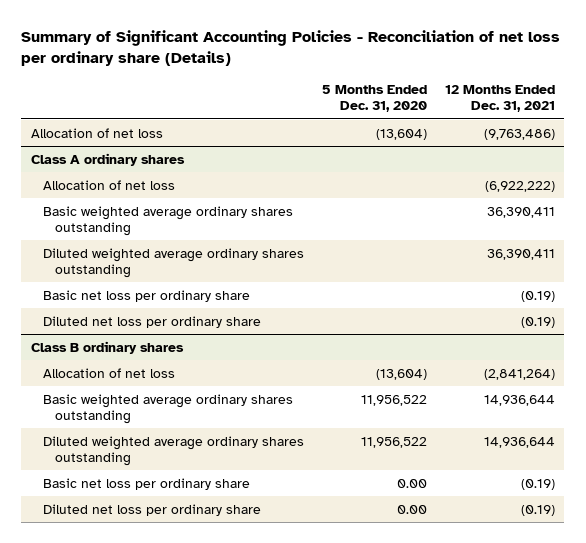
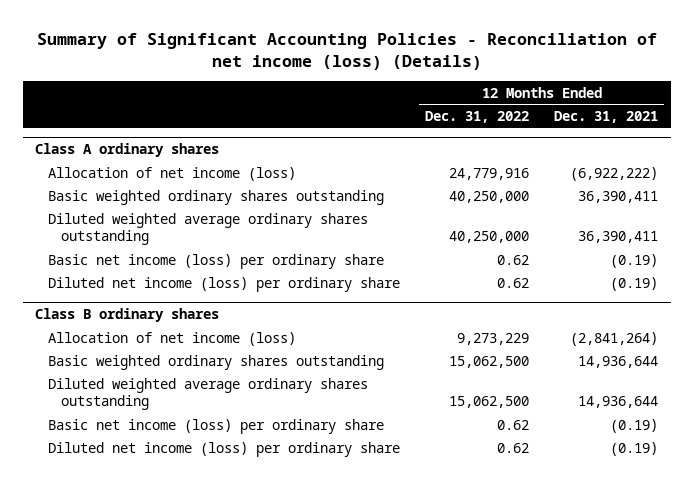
- Summary of Significant Accounting Policies - Reconciliation of net loss per ordinary share (Details)
+ Summary of Significant Accounting Policies - Reconciliation of net income (loss) (Details)
- | 5 Months Ended Dec. 31, 2020 | 12 Months Ended Dec. 31, 2021
+ | 12 Months Ended Dec. 31, 2022 | 12 Months Ended Dec. 31, 2021
- Allocation of net loss | (13,604) | (9,763,486)
@ Class A ordinary shares
- Allocation of net loss | | (6,922,222)
- Basic weighted average ordinary shares outstanding | | 36,390,411
+ Allocation of net income (loss) | 24,779,916 | (6,922,222)
+ Basic weighted ordinary shares outstanding | 40,250,000 | 36,390,411
- Basic net loss per ordinary share | | (0.19)
- Diluted net loss per ordinary share | | (0.19)
+ Basic net income (loss) per ordinary share | 0.62 | (0.19)
+ Diluted net income (loss) per ordinary share | 0.62 | (0.19)
@ Class B ordinary shares
- Allocation of net loss | (13,604) | (2,841,264)
- Basic weighted average ordinary shares outstanding | 11,956,522 | 14,936,644
+ Allocation of net income (loss) | 9,273,229 | (2,841,264)
+ Basic weighted ordinary shares outstanding | 15,062,500 | 14,936,644
- Basic net loss per ordinary share | 0.00 | (0.19)
- Diluted net loss per ordinary share | 0.00 | (0.19)
+ Basic net income (loss) per ordinary share | 0.62 | (0.19)
+ Diluted net income (loss) per ordinary share | 0.62 | (0.19)

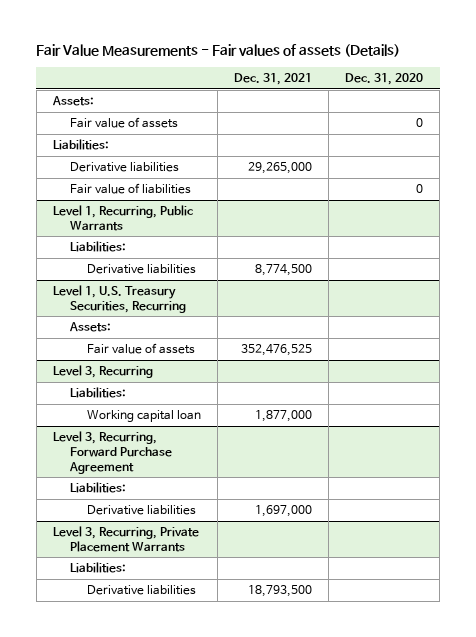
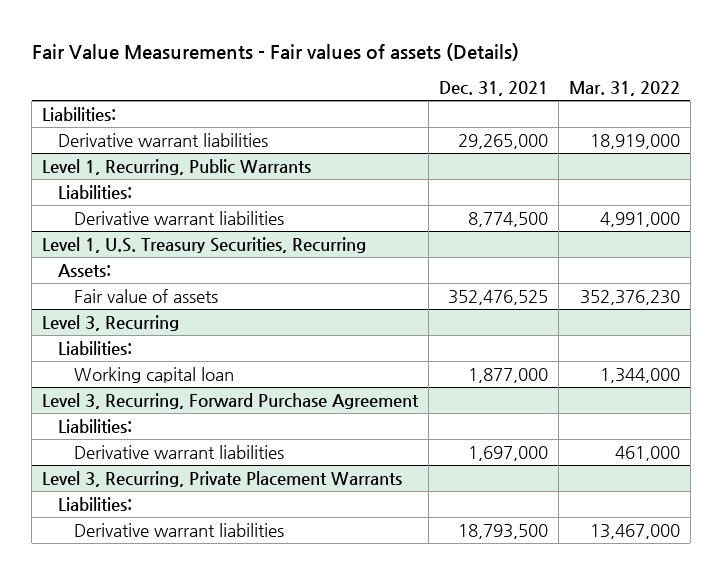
- | Dec. 31, 2021 | Dec. 31, 2020
+ | Dec. 31, 2021 | Mar. 31, 2022
- Assets:
- Fair value of assets | | 0
- Derivative liabilities | 29,265,000 |
- Fair value of liabilities | | 0
+ Derivative warrant liabilities | 29,265,000 | 18,919,000
@ Level 1, Recurring, Public Warrants
- Derivative liabilities | 8,774,500 |
+ Derivative warrant liabilities | 8,774,500 | 4,991,000
@ Level 3, Recurring, Forward Purchase Agreement
- Derivative liabilities | 1,697,000 |
+ Derivative warrant liabilities | 1,697,000 | 461,000
@ Level 3, Recurring, Private Placement Warrants
- Derivative liabilities | 18,793,500 |
+ Derivative warrant liabilities | 18,793,500 | 13,467,000

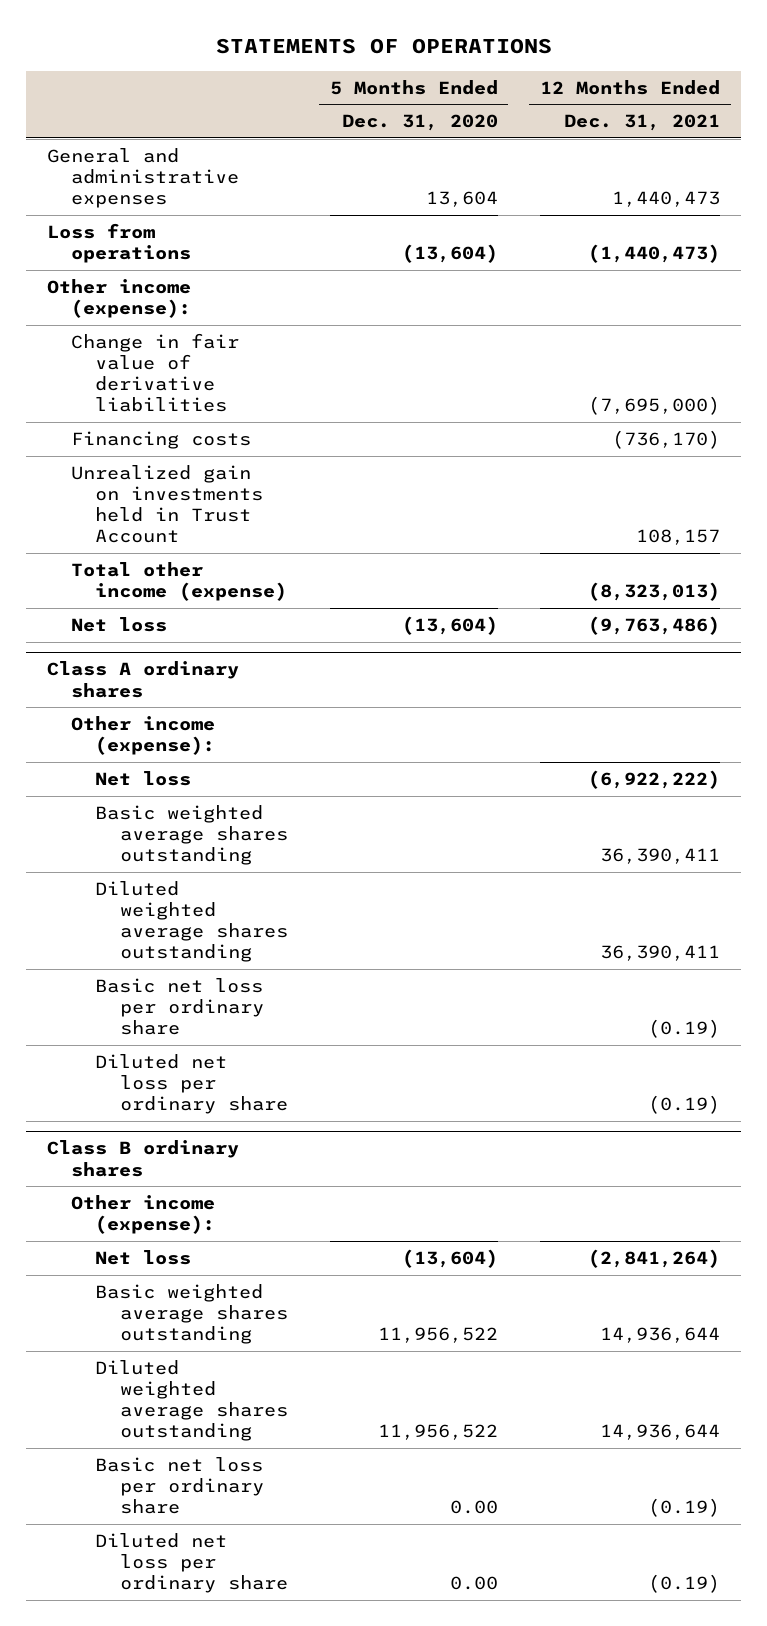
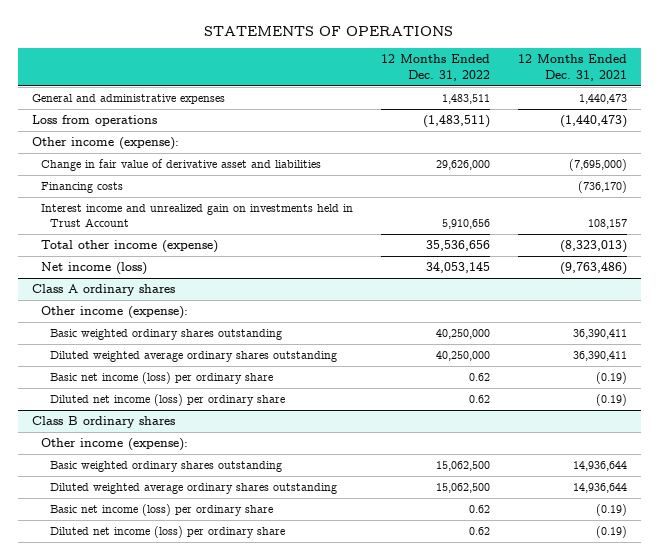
- | 5 Months Ended Dec. 31, 2020 | 12 Months Ended Dec. 31, 2021
+ | 12 Months Ended Dec. 31, 2022 | 12 Months Ended Dec. 31, 2021
- Change in fair value of derivative liabilities | | (7,695,000)
+ Change in fair value of derivative asset and liabilities | 29,626,000 | (7,695,000)
- Unrealized gain on investments held in Trust Account | | 108,157
+ Interest income and unrealized gain on investments held in Trust Account | 5,910,656 | 108,157
- Net loss | (13,604) | (9,763,486)
+ Net income (loss) | 34,053,145 | (9,763,486)
@ Class A ordinary shares
- Net loss | | (6,922,222)
- Basic weighted average shares outstanding | | 36,390,411
- Diluted weighted average shares outstanding | | 36,390,411
- Basic net loss per ordinary share | | (0.19)
- Diluted net loss per ordinary share | | (0.19)
+ Basic weighted ordinary shares outstanding | 40,250,000 | 36,390,411
+ Diluted weighted average ordinary shares outstanding | 40,250,000 | 36,390,411
+ Basic net income (loss) per ordinary share | 0.62 | (0.19)
+ Diluted net income (loss) per ordinary share | 0.62 | (0.19)
@ Class B ordinary shares
- Net loss | (13,604) | (2,841,264)
- Basic weighted average shares outstanding | 11,956,522 | 14,936,644
- Diluted weighted average shares outstanding | 11,956,522 | 14,936,644
- Basic net loss per ordinary share | 0.00 | (0.19)
- Diluted net loss per ordinary share | 0.00 | (0.19)
+ Basic weighted ordinary shares outstanding | 15,062,500 | 14,936,644
+ Diluted weighted average ordinary shares outstanding | 15,062,500 | 14,936,644
+ Basic net income (loss) per ordinary share | 0.62 | (0.19)
+ Diluted net income (loss) per ordinary share | 0.62 | (0.19)

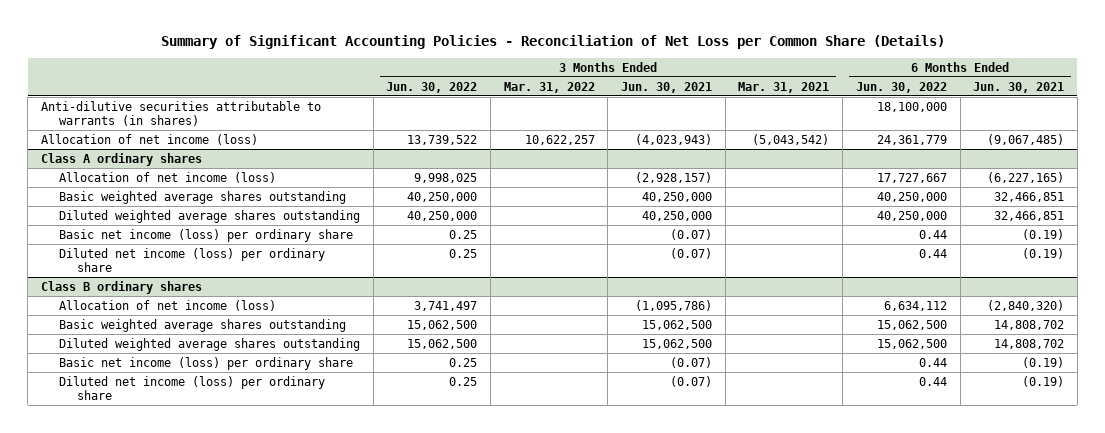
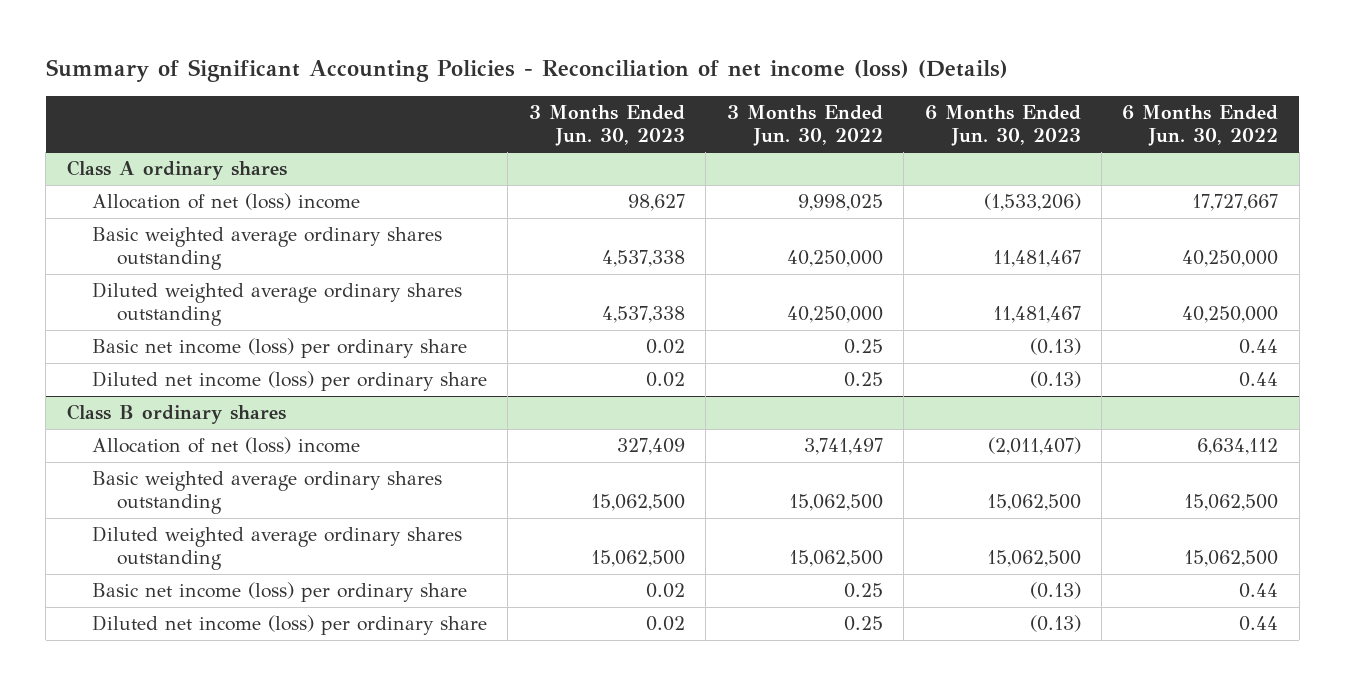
- Summary of Significant Accounting Policies - Reconciliation of Net Loss per Common Share (Details)
+ Summary of Significant Accounting Policies - Reconciliation of net income (loss) (Details)
- | 3 Months Ended Jun. 30, 2022 | 3 Months Ended Mar. 31, 2022 | 3 Months Ended Jun. 30, 2021 | 3 Months Ended Mar. 31, 2021 | 6 Months Ended Jun. 30, 2022 | 6 Months Ended Jun. 30, 2021
+ | 3 Months Ended Jun. 30, 2023 | 3 Months Ended Jun. 30, 2022 | 6 Months Ended Jun. 30, 2023 | 6 Months Ended Jun. 30, 2022
- Anti-dilutive securities attributable to warrants (in shares) | | | | | 18,100,000 |
- Allocation of net income (loss) | 13,739,522 | 10,622,257 | (4,023,943) | (5,043,542) | 24,361,779 | (9,067,485)
@ Class A ordinary shares
- Allocation of net income (loss) | 9,998,025 | | (2,928,157) | | 17,727,667 | (6,227,165)
- Basic weighted average shares outstanding | 40,250,000 | | 40,250,000 | | 40,250,000 | 32,466,851
- Diluted weighted average shares outstanding | 40,250,000 | | 40,250,000 | | 40,250,000 | 32,466,851
+ Allocation of net (loss) income | 98,627 | 9,998,025 | (1,533,206) | 17,727,667
+ Basic weighted average ordinary shares outstanding | 4,537,338 | 40,250,000 | 11,481,467 | 40,250,000
+ Diluted weighted average ordinary shares outstanding | 4,537,338 | 40,250,000 | 11,481,467 | 40,250,000
@ Class B ordinary shares
- Allocation of net income (loss) | 3,741,497 | | (1,095,786) | | 6,634,112 | (2,840,320)
- Basic weighted average shares outstanding | 15,062,500 | | 15,062,500 | | 15,062,500 | 14,808,702
- Diluted weighted average shares outstanding | 15,062,500 | | 15,062,500 | | 15,062,500 | 14,808,702
+ Allocation of net (loss) income | 327,409 | 3,741,497 | (2,011,407) | 6,634,112
+ Basic weighted average ordinary shares outstanding | 15,062,500 | 15,062,500 | 15,062,500 | 15,062,500
+ Diluted weighted average ordinary shares outstanding | 15,062,500 | 15,062,500 | 15,062,500 | 15,062,500

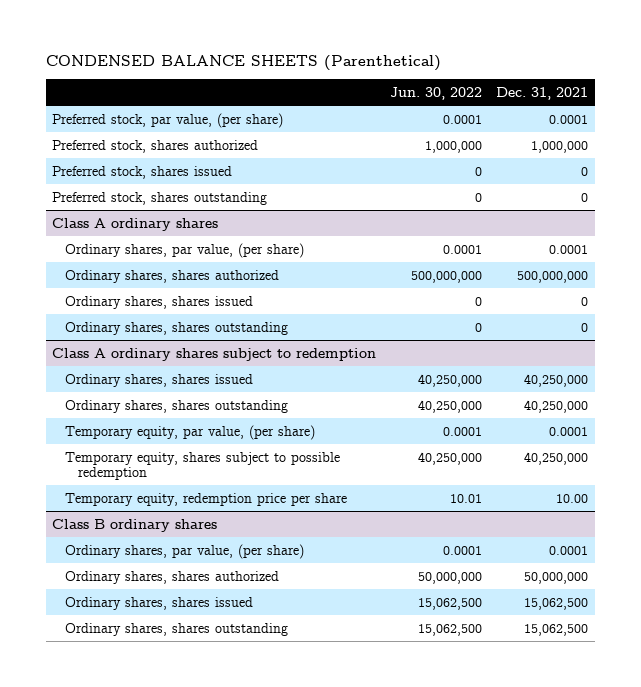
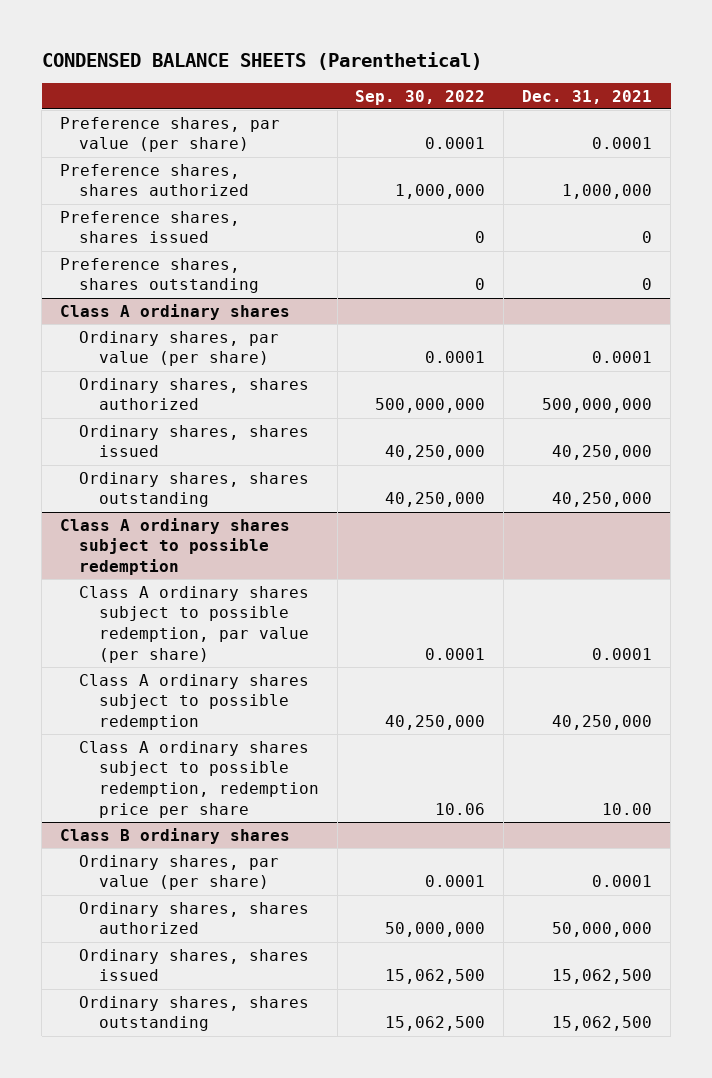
- | Jun. 30, 2022 | Dec. 31, 2021
+ | Sep. 30, 2022 | Dec. 31, 2021
- Preferred stock, par value, (per share) | 0.0001 | 0.0001
- Preferred stock, shares authorized | 1,000,000 | 1,000,000
- Preferred stock, shares issued | 0 | 0
- Preferred stock, shares outstanding | 0 | 0
+ Preference shares, par value (per share) | 0.0001 | 0.0001
+ Preference shares, shares authorized | 1,000,000 | 1,000,000
+ Preference shares, shares issued | 0 | 0
+ Preference shares, shares outstanding | 0 | 0
@ Class A ordinary shares
- Ordinary shares, par value, (per share) | 0.0001 | 0.0001
+ Ordinary shares, par value (per share) | 0.0001 | 0.0001
- Ordinary shares, shares issued | 0 | 0
- Ordinary shares, shares outstanding | 0 | 0
- Class A ordinary shares subject to redemption
- Temporary equity, par value, (per share) | 0.0001 | 0.0001
- Temporary equity, shares subject to possible redemption | 40,250,000 | 40,250,000
- Temporary equity, redemption price per share | 10.01 | 10.00
+ Class A ordinary shares subject to possible redemption
+ Class A ordinary shares subject to possible redemption, par value (per share) | 0.0001 | 0.0001
+ Class A ordinary shares subject to possible redemption | 40,250,000 | 40,250,000
+ Class A ordinary shares subject to possible redemption, redemption price per share | 10.06 | 10.00
@ Class B ordinary shares
- Ordinary shares, par value, (per share) | 0.0001 | 0.0001
+ Ordinary shares, par value (per share) | 0.0001 | 0.0001

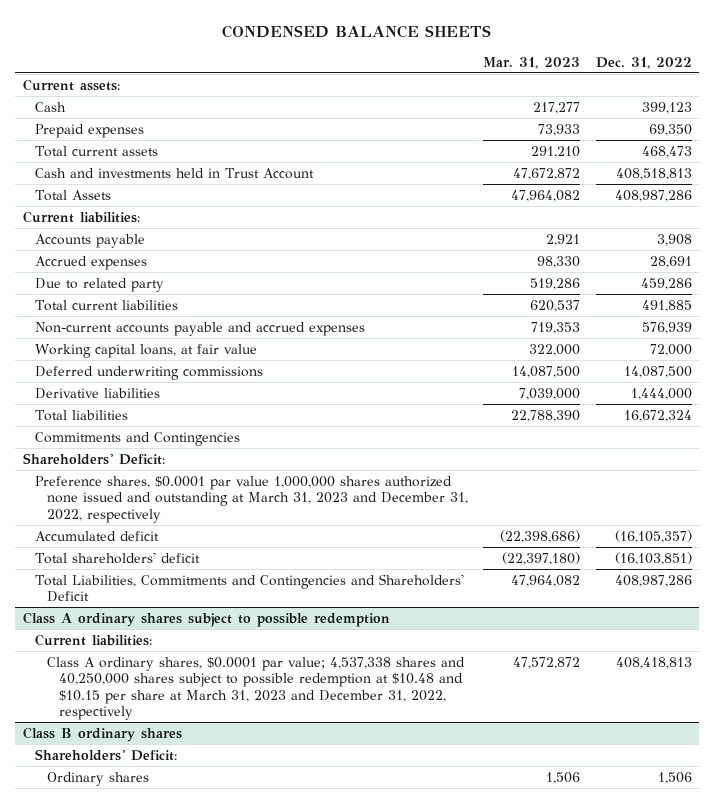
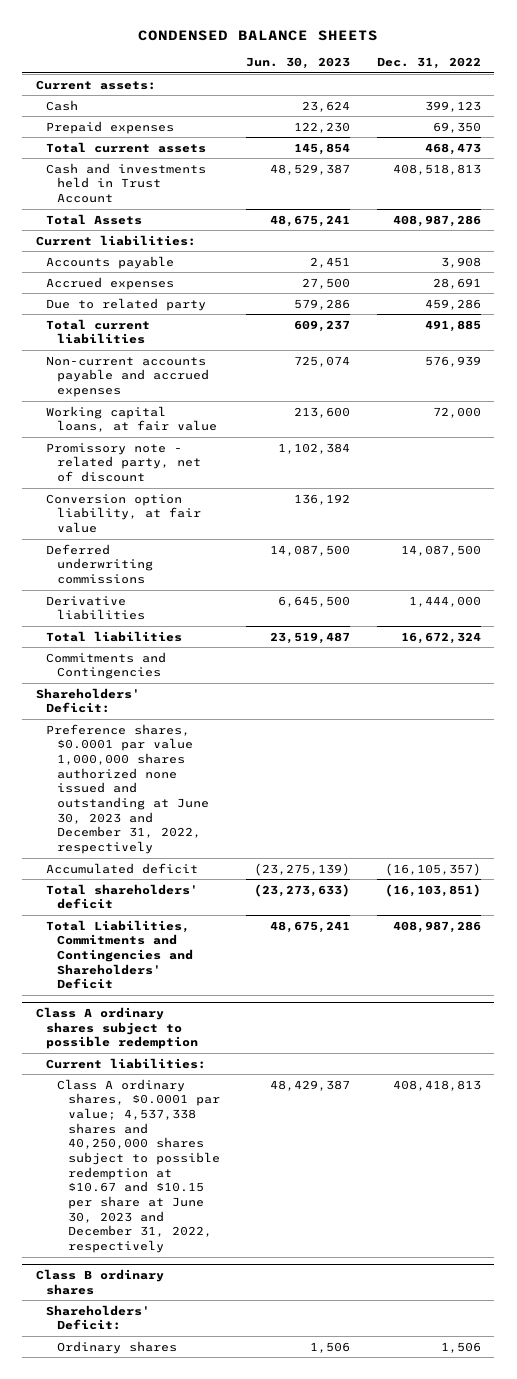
- | Mar. 31, 2023 | Dec. 31, 2022
+ | Jun. 30, 2023 | Dec. 31, 2022
+ Promissory note - related party, net of discount | 1,102,384 |
+ Conversion option liability, at fair value | 136,192 |
- Preference shares, $0.0001 par value 1,000,000 shares authorized none issued and outstanding at March 31, 2023 and December 31, 2022, respectively
+ Preference shares, $0.0001 par value 1,000,000 shares authorized none issued and outstanding at June 30, 2023 and December 31, 2022, respectively
@ Class A ordinary shares subject to possible redemption
- Class A ordinary shares, $0.0001 par value; 4,537,338 shares and 40,250,000 shares subject to possible redemption at $10.48 and $10.15 per share at March 31, 2023 and December 31, 2022, respectively | 47,572,872 | 408,418,813
+ Class A ordinary shares, $0.0001 par value; 4,537,338 shares and 40,250,000 shares subject to possible redemption at $10.67 and $10.15 per share at June 30, 2023 and December 31, 2022, respectively | 48,429,387 | 408,418,813

